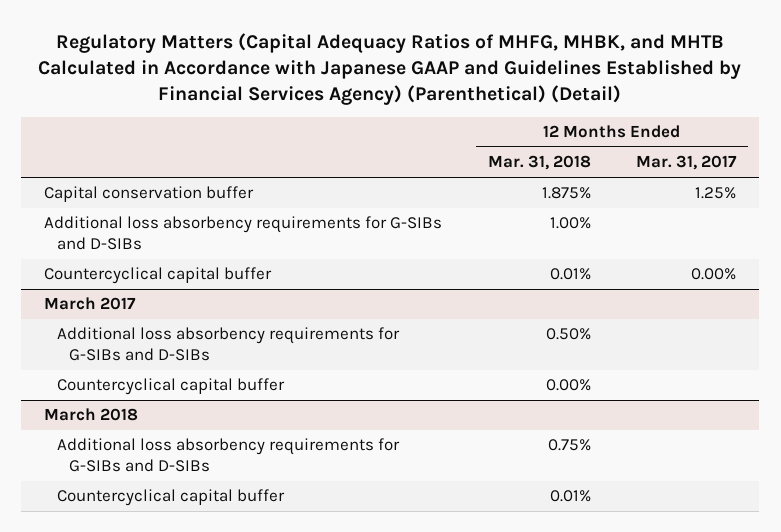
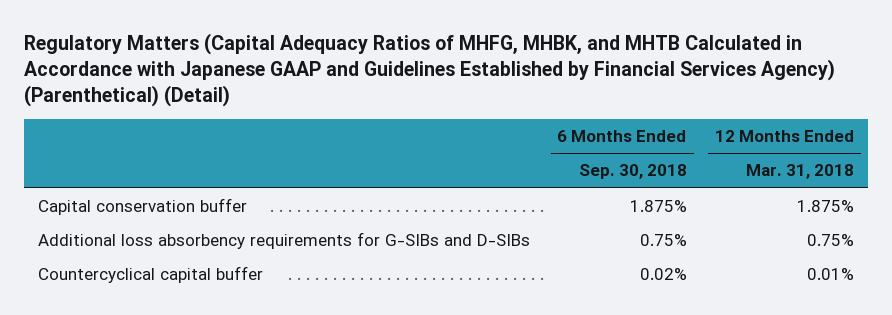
- | 12 Months Ended Mar. 31, 2018 | 12 Months Ended Mar. 31, 2017
+ | 6 Months Ended Sep. 30, 2018 | 12 Months Ended Mar. 31, 2018
- Additional loss absorbency requirements for G-SIBs and D-SIBs | 1.00% |
- Countercyclical capital buffer | 0.01% | 0.00%
- March 2017
- Additional loss absorbency requirements for G-SIBs and D-SIBs | 0.50% |
- Countercyclical capital buffer | 0.00% |
- March 2018

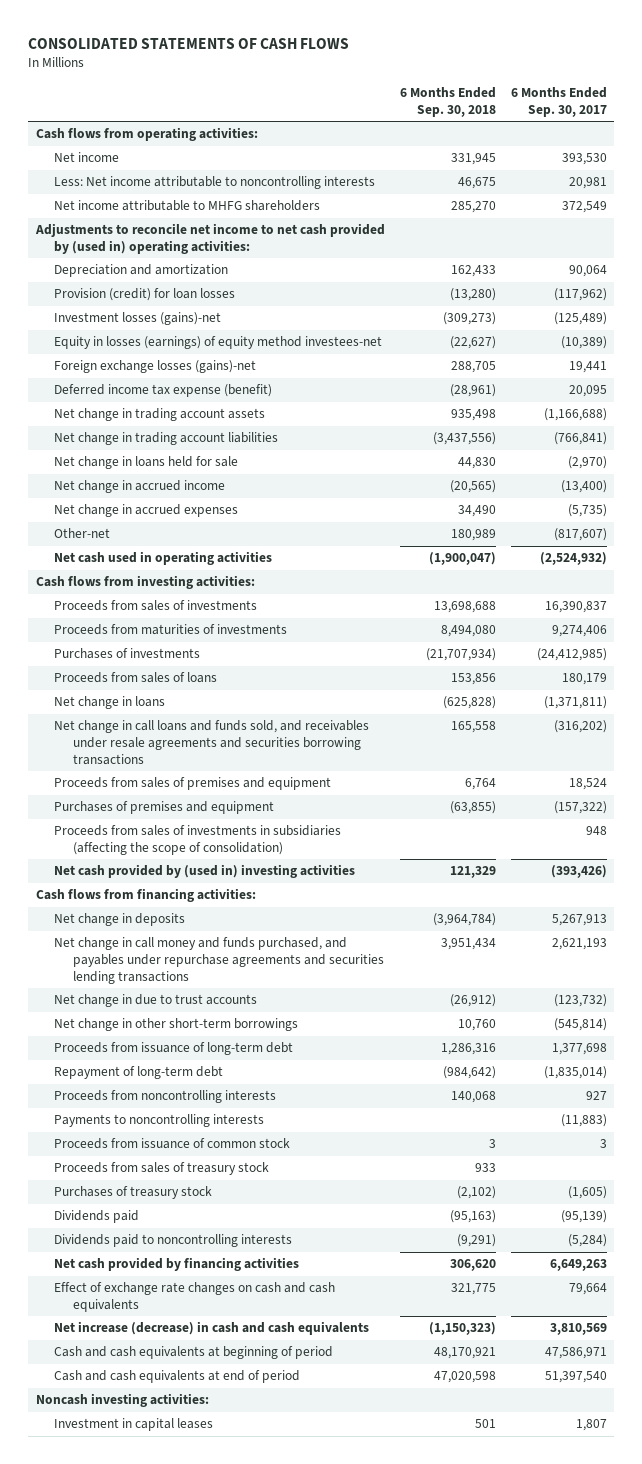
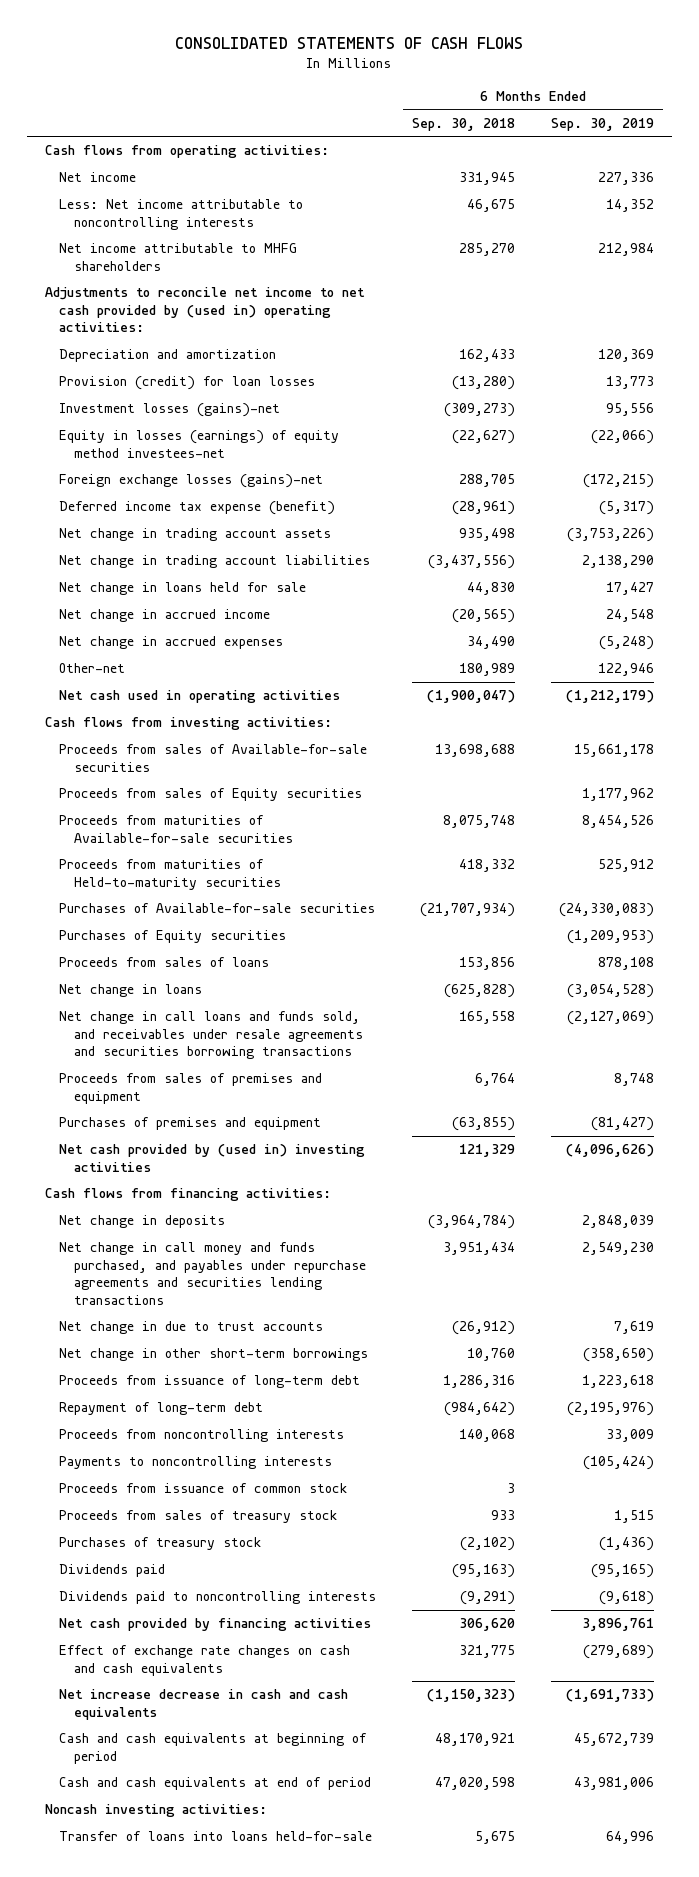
- | 6 Months Ended Sep. 30, 2018 | 6 Months Ended Sep. 30, 2017
+ | 6 Months Ended Sep. 30, 2018 | 6 Months Ended Sep. 30, 2019
- Proceeds from sales of investments | 13,698,688 | 16,390,837
- Proceeds from maturities of investments | 8,494,080 | 9,274,406
- Purchases of investments | (21,707,934) | (24,412,985)
+ Proceeds from sales of Available-for-sale securities | 13,698,688 | 15,661,178
+ Proceeds from sales of Equity securities | | 1,177,962
+ Proceeds from maturities of Available-for-sale securities | 8,075,748 | 8,454,526
+ Proceeds from maturities of Held-to-maturity securities | 418,332 | 525,912
+ Purchases of Available-for-sale securities | (21,707,934) | (24,330,083)
+ Purchases of Equity securities | | (1,209,953)
- Proceeds from sales of investments in subsidiaries (affecting the scope of consolidation) | | 948
- Net increase (decrease) in cash and cash equivalents | (1,150,323) | 3,810,569
+ Net increase decrease in cash and cash equivalents | (1,150,323) | (1,691,733)
- Investment in capital leases | 501 | 1,807
+ Transfer of loans into loans held-for-sale | 5,675 | 64,996

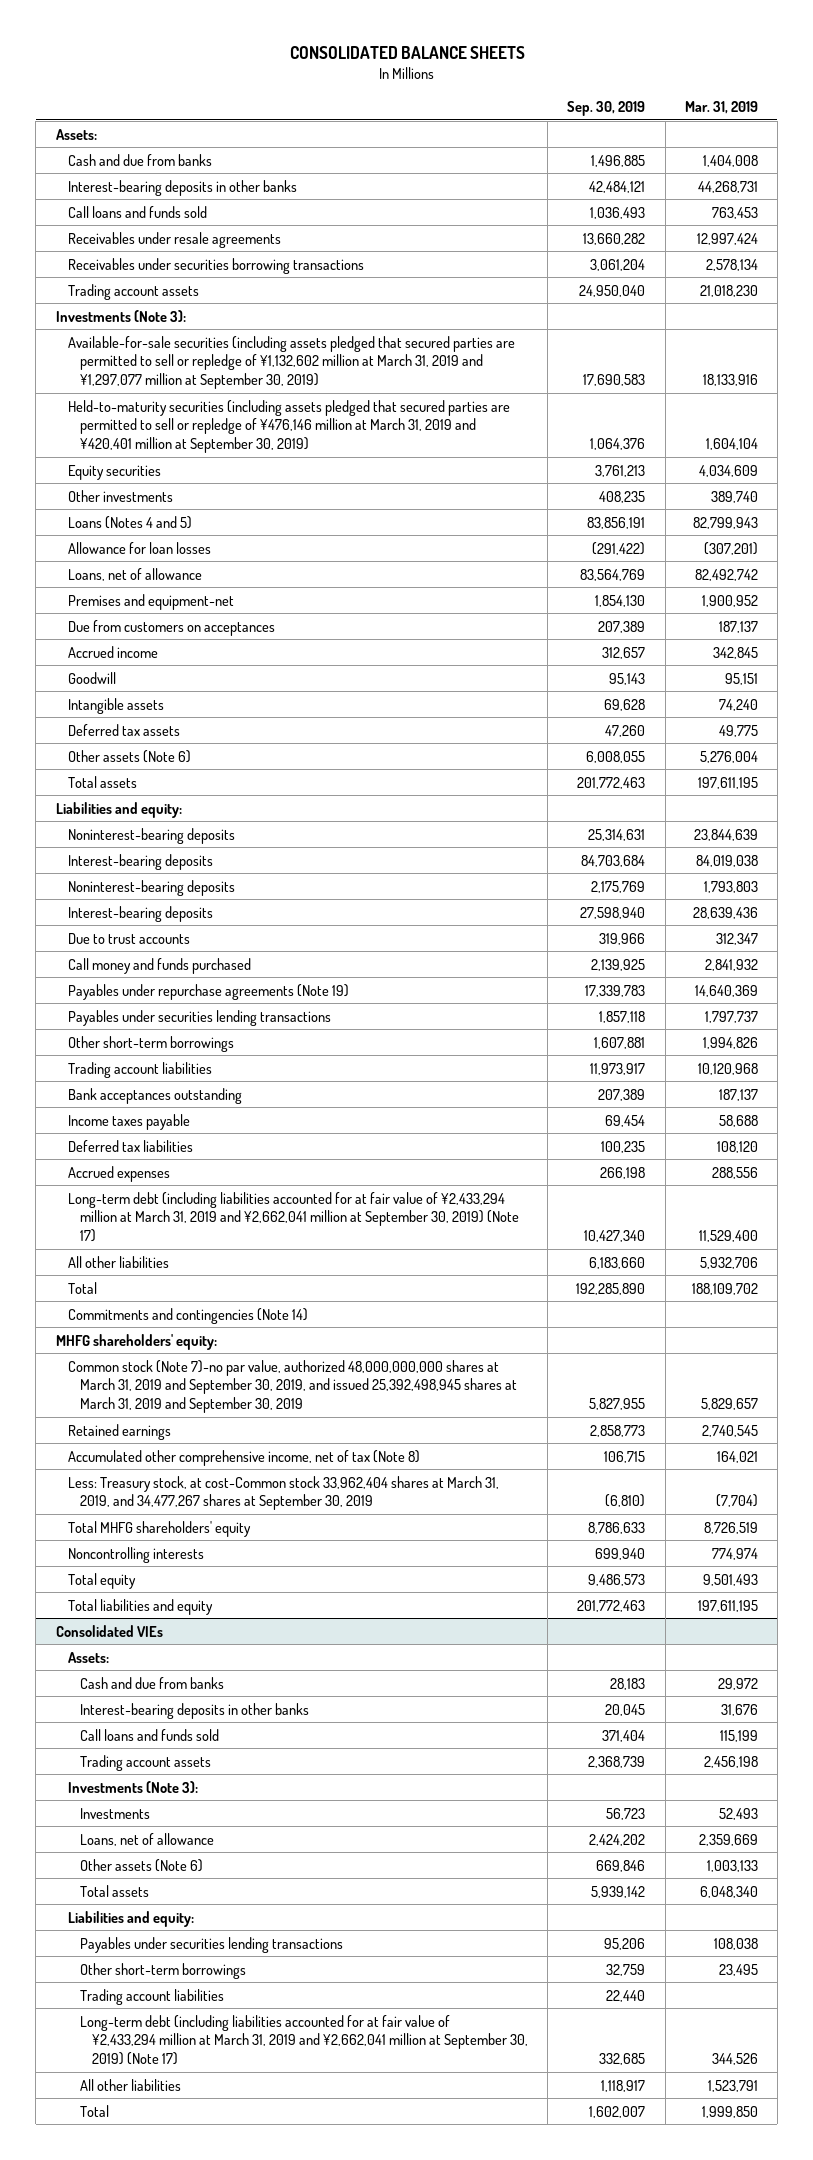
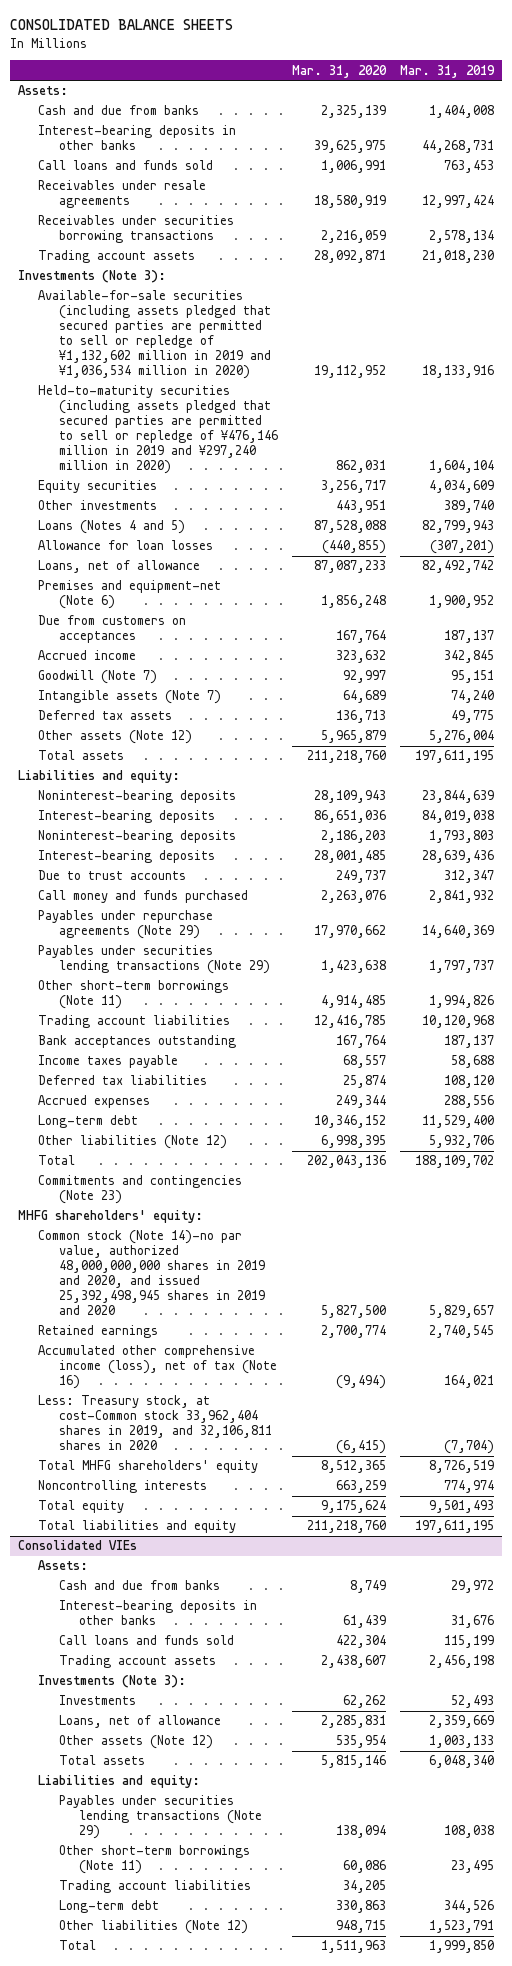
- | Sep. 30, 2019 | Mar. 31, 2019
+ | Mar. 31, 2020 | Mar. 31, 2019
- Available-for-sale securities (including assets pledged that secured parties are permitted to sell or repledge of ¥1,132,602 million at March 31, 2019 and ¥1,297,077 million at September 30, 2019) | 17,690,583 | 18,133,916
- Held-to-maturity securities (including assets pledged that secured parties are permitted to sell or repledge of ¥476,146 million at March 31, 2019 and ¥420,401 million at September 30, 2019) | 1,064,376 | 1,604,104
+ Available-for-sale securities (including assets pledged that secured parties are permitted to sell or repledge of ¥1,132,602 million in 2019 and ¥1,036,534 million in 2020) | 19,112,952 | 18,133,916
+ Held-to-maturity securities (including assets pledged that secured parties are permitted to sell or repledge of ¥476,146 million in 2019 and ¥297,240 million in 2020) | 862,031 | 1,604,104
- Premises and equipment-net | 1,854,130 | 1,900,952
+ Premises and equipment-net (Note 6) | 1,856,248 | 1,900,952
- Goodwill | 95,143 | 95,151
- Intangible assets | 69,628 | 74,240
+ Goodwill (Note 7) | 92,997 | 95,151
+ Intangible assets (Note 7) | 64,689 | 74,240
- Other assets (Note 6) | 6,008,055 | 5,276,004
+ Other assets (Note 12) | 5,965,879 | 5,276,004
- Payables under repurchase agreements (Note 19) | 17,339,783 | 14,640,369
- Payables under securities lending transactions | 1,857,118 | 1,797,737
- Other short-term borrowings | 1,607,881 | 1,994,826
+ Payables under repurchase agreements (Note 29) | 17,970,662 | 14,640,369
+ Payables under securities lending transactions (Note 29) | 1,423,638 | 1,797,737
+ Other short-term borrowings (Note 11) | 4,914,485 | 1,994,826
- Long-term debt (including liabilities accounted for at fair value of ¥2,433,294 million at March 31, 2019 and ¥2,662,041 million at September 30, 2019) (Note 17) | 10,427,340 | 11,529,400
- All other liabilities | 6,183,660 | 5,932,706
+ Long-term debt | 10,346,152 | 11,529,400
+ Other liabilities (Note 12) | 6,998,395 | 5,932,706
- Commitments and contingencies (Note 14)
+ Commitments and contingencies (Note 23)
- Common stock (Note 7)-no par value, authorized 48,000,000,000 shares at March 31, 2019 and September 30, 2019, and issued 25,392,498,945 shares at March 31, 2019 and September 30, 2019 | 5,827,955 | 5,829,657
+ Common stock (Note 14)-no par value, authorized 48,000,000,000 shares in 2019 and 2020, and issued 25,392,498,945 shares in 2019 and 2020 | 5,827,500 | 5,829,657
- Accumulated other comprehensive income, net of tax (Note 8) | 106,715 | 164,021
- Less: Treasury stock, at cost-Common stock 33,962,404 shares at March 31, 2019, and 34,477,267 shares at September 30, 2019 | (6,810) | (7,704)
+ Accumulated other comprehensive income (loss), net of tax (Note 16) | (9,494) | 164,021
+ Less: Treasury stock, at cost-Common stock 33,962,404 shares in 2019, and 32,106,811 shares in 2020 | (6,415) | (7,704)
@ Consolidated VIEs
- Other assets (Note 6) | 669,846 | 1,003,133
+ Other assets (Note 12) | 535,954 | 1,003,133
- Payables under securities lending transactions | 95,206 | 108,038
- Other short-term borrowings | 32,759 | 23,495
+ Payables under securities lending transactions (Note 29) | 138,094 | 108,038
+ Other short-term borrowings (Note 11) | 60,086 | 23,495
- Long-term debt (including liabilities accounted for at fair value of ¥2,433,294 million at March 31, 2019 and ¥2,662,041 million at September 30, 2019) (Note 17) | 332,685 | 344,526
- All other liabilities | 1,118,917 | 1,523,791
+ Long-term debt | 330,863 | 344,526
+ Other liabilities (Note 12) | 948,715 | 1,523,791

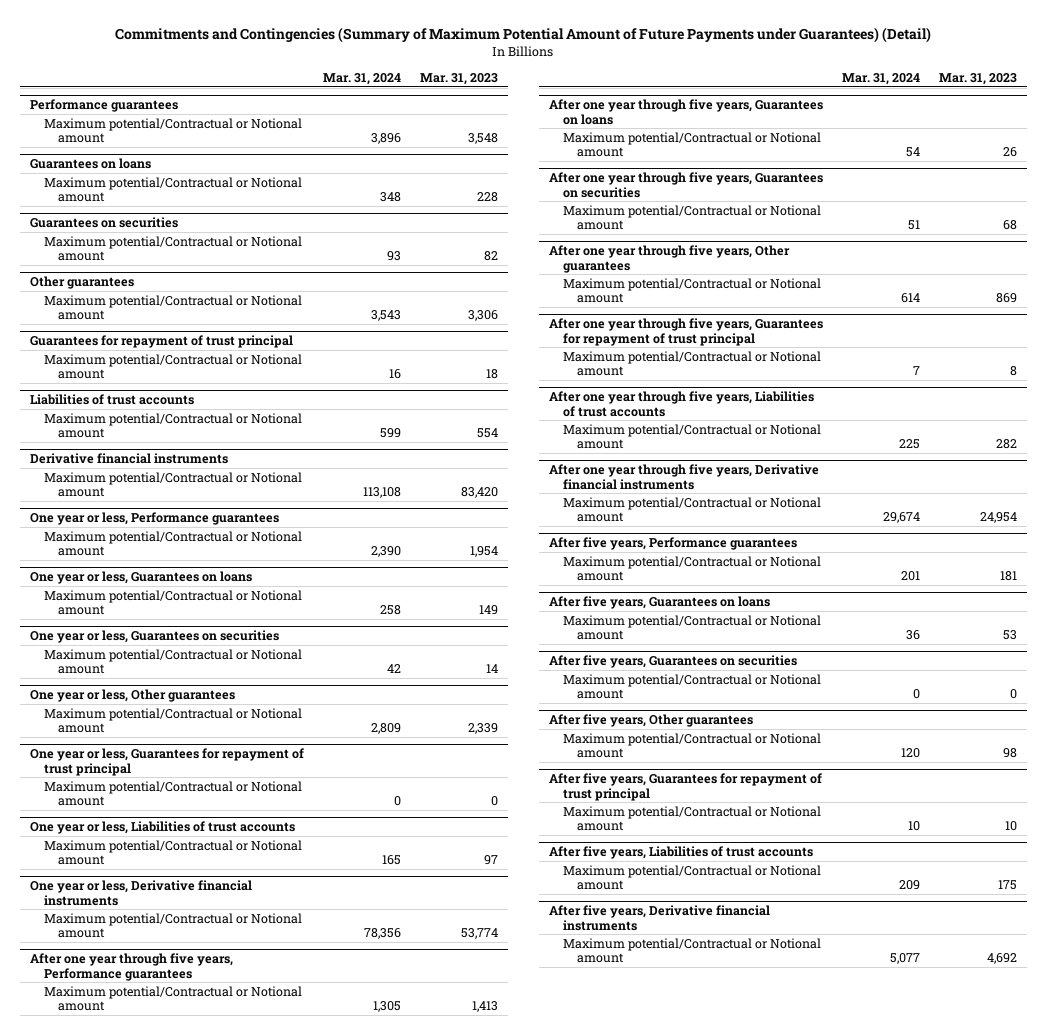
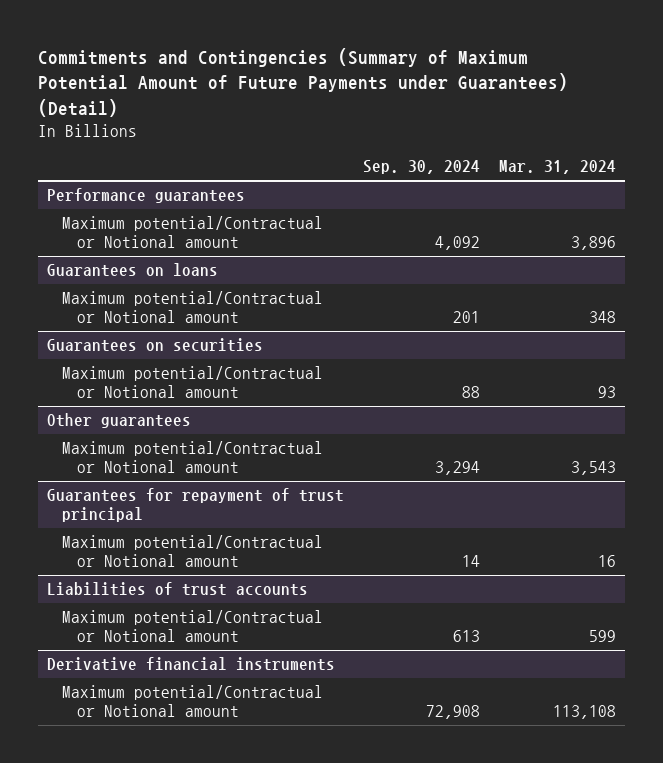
- | Mar. 31, 2024 | Mar. 31, 2023
+ | Sep. 30, 2024 | Mar. 31, 2024
- One year or less, Performance guarantees
- Maximum potential/Contractual or Notional amount | 2,390 | 1,954
- One year or less, Guarantees on loans
- Maximum potential/Contractual or Notional amount | 258 | 149
- One year or less, Guarantees on securities
- Maximum potential/Contractual or Notional amount | 42 | 14
- One year or less, Other guarantees
- Maximum potential/Contractual or Notional amount | 2,809 | 2,339
- One year or less, Guarantees for repayment of trust principal
- Maximum potential/Contractual or Notional amount | 0 | 0
- One year or less, Liabilities of trust accounts
- Maximum potential/Contractual or Notional amount | 165 | 97
- One year or less, Derivative financial instruments
- Maximum potential/Contractual or Notional amount | 78,356 | 53,774
- After one year through five years, Performance guarantees
- Maximum potential/Contractual or Notional amount | 1,305 | 1,413
- After one year through five years, Guarantees on loans
- Maximum potential/Contractual or Notional amount | 54 | 26
- After one year through five years, Guarantees on securities
- Maximum potential/Contractual or Notional amount | 51 | 68
- After one year through five years, Other guarantees
- Maximum potential/Contractual or Notional amount | 614 | 869
- After one year through five years, Guarantees for repayment of trust principal
- Maximum potential/Contractual or Notional amount | 7 | 8
- After one year through five years, Liabilities of trust accounts
- Maximum potential/Contractual or Notional amount | 225 | 282
- After one year through five years, Derivative financial instruments
- Maximum potential/Contractual or Notional amount | 29,674 | 24,954
- After five years, Performance guarantees
- Maximum potential/Contractual or Notional amount | 201 | 181
- After five years, Guarantees on loans
- Maximum potential/Contractual or Notional amount | 36 | 53
- After five years, Guarantees on securities
- Maximum potential/Contractual or Notional amount | 0 | 0
- After five years, Other guarantees
- Maximum potential/Contractual or Notional amount | 120 | 98
- After five years, Guarantees for repayment of trust principal
- Maximum potential/Contractual or Notional amount | 10 | 10
- After five years, Liabilities of trust accounts
- Maximum potential/Contractual or Notional amount | 209 | 175
- After five years, Derivative financial instruments
- Maximum potential/Contractual or Notional amount | 5,077 | 4,692

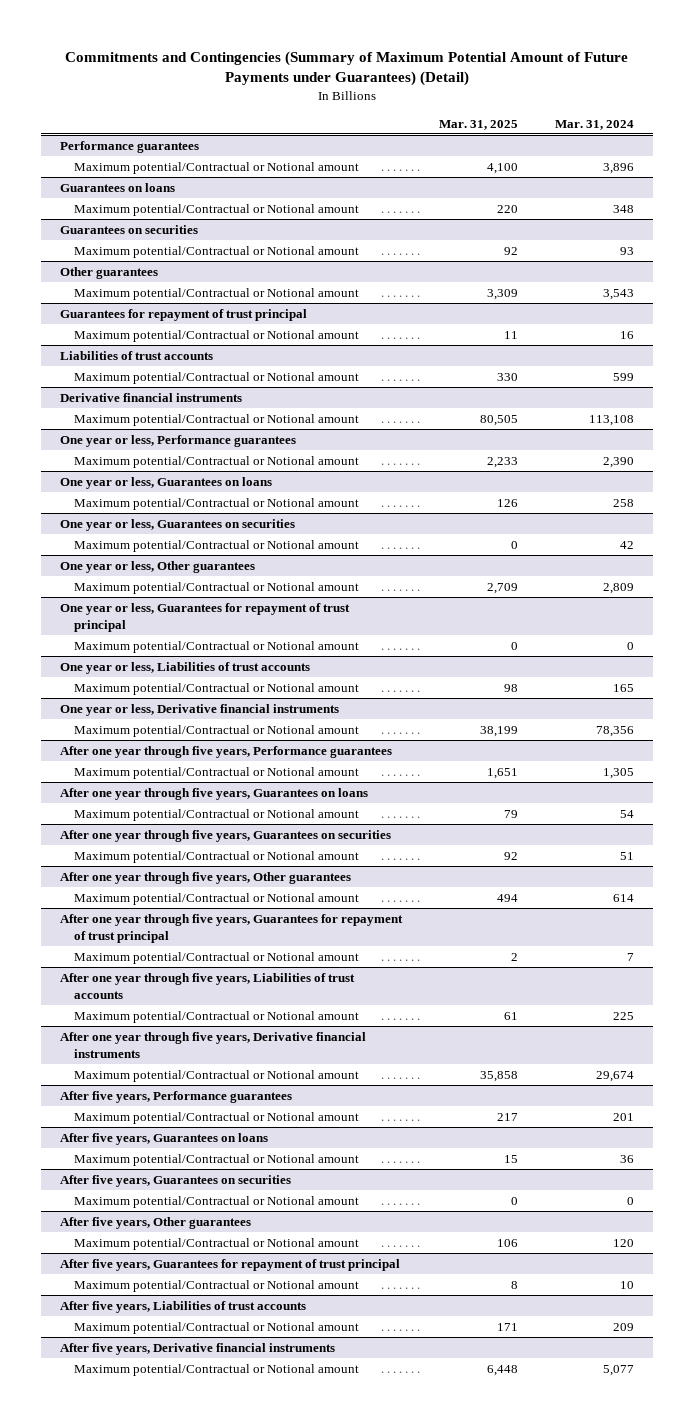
- | Sep. 30, 2024 | Mar. 31, 2024
+ | Mar. 31, 2025 | Mar. 31, 2024
+ One year or less, Performance guarantees
+ Maximum potential/Contractual or Notional amount | 2,233 | 2,390
+ One year or less, Guarantees on loans
+ Maximum potential/Contractual or Notional amount | 126 | 258
+ One year or less, Guarantees on securities
+ Maximum potential/Contractual or Notional amount | 0 | 42
+ One year or less, Other guarantees
+ Maximum potential/Contractual or Notional amount | 2,709 | 2,809
+ One year or less, Guarantees for repayment of trust principal
+ Maximum potential/Contractual or Notional amount | 0 | 0
+ One year or less, Liabilities of trust accounts
+ Maximum potential/Contractual or Notional amount | 98 | 165
+ One year or less, Derivative financial instruments
+ Maximum potential/Contractual or Notional amount | 38,199 | 78,356
+ After one year through five years, Performance guarantees
+ Maximum potential/Contractual or Notional amount | 1,651 | 1,305
+ After one year through five years, Guarantees on loans
+ Maximum potential/Contractual or Notional amount | 79 | 54
+ After one year through five years, Guarantees on securities
+ Maximum potential/Contractual or Notional amount | 92 | 51
+ After one year through five years, Other guarantees
+ Maximum potential/Contractual or Notional amount | 494 | 614
+ After one year through five years, Guarantees for repayment of trust principal
+ Maximum potential/Contractual or Notional amount | 2 | 7
+ After one year through five years, Liabilities of trust accounts
+ Maximum potential/Contractual or Notional amount | 61 | 225
+ After one year through five years, Derivative financial instruments
+ Maximum potential/Contractual or Notional amount | 35,858 | 29,674
+ After five years, Performance guarantees
+ Maximum potential/Contractual or Notional amount | 217 | 201
+ After five years, Guarantees on loans
+ Maximum potential/Contractual or Notional amount | 15 | 36
+ After five years, Guarantees on securities
+ Maximum potential/Contractual or Notional amount | 0 | 0
+ After five years, Other guarantees
+ Maximum potential/Contractual or Notional amount | 106 | 120
+ After five years, Guarantees for repayment of trust principal
+ Maximum potential/Contractual or Notional amount | 8 | 10
+ After five years, Liabilities of trust accounts
+ Maximum potential/Contractual or Notional amount | 171 | 209
+ After five years, Derivative financial instruments
+ Maximum potential/Contractual or Notional amount | 6,448 | 5,077

